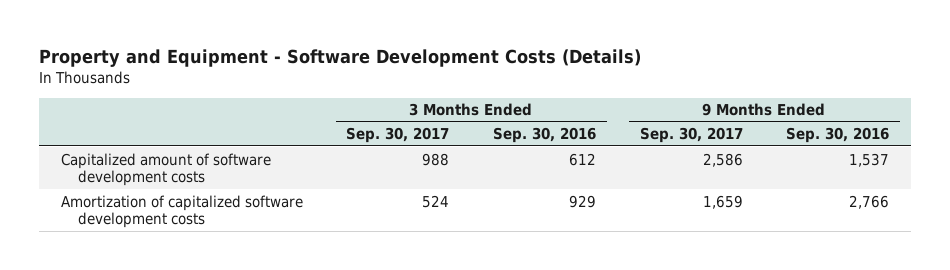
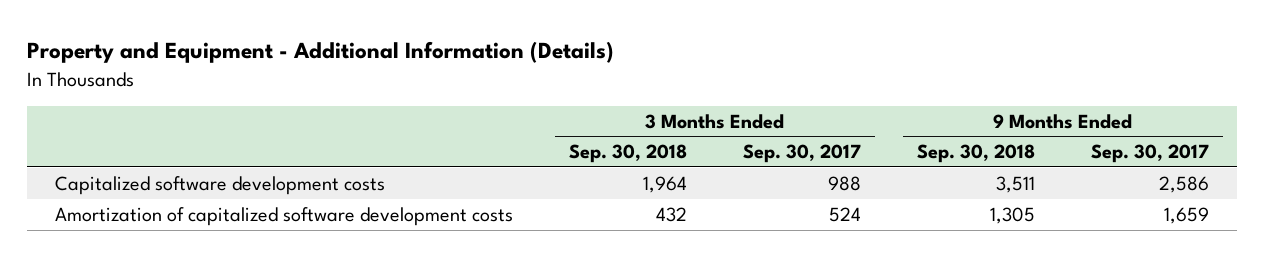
- Property and Equipment - Software Development Costs (Details)
+ Property and Equipment - Additional Information (Details)
- | 3 Months Ended Sep. 30, 2017 | 3 Months Ended Sep. 30, 2016 | 9 Months Ended Sep. 30, 2017 | 9 Months Ended Sep. 30, 2016
+ | 3 Months Ended Sep. 30, 2018 | 3 Months Ended Sep. 30, 2017 | 9 Months Ended Sep. 30, 2018 | 9 Months Ended Sep. 30, 2017
- Capitalized amount of software development costs | 988 | 612 | 2,586 | 1,537
+ Capitalized software development costs | 1,964 | 988 | 3,511 | 2,586

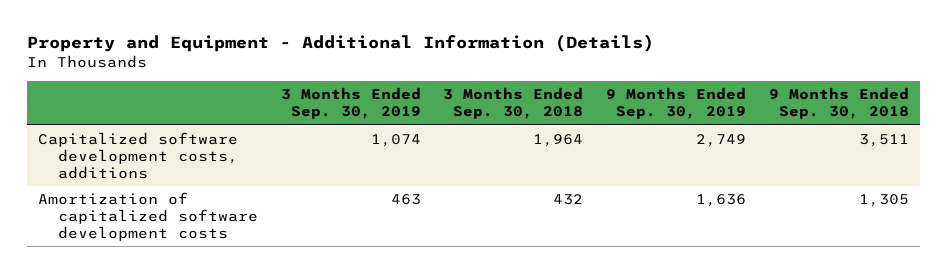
- | 3 Months Ended Sep. 30, 2018 | 3 Months Ended Sep. 30, 2017 | 9 Months Ended Sep. 30, 2018 | 9 Months Ended Sep. 30, 2017
+ | 3 Months Ended Sep. 30, 2019 | 3 Months Ended Sep. 30, 2018 | 9 Months Ended Sep. 30, 2019 | 9 Months Ended Sep. 30, 2018
- Capitalized software development costs | 1,964 | 988 | 3,511 | 2,586
+ Capitalized software development costs, additions | 1,074 | 1,964 | 2,749 | 3,511

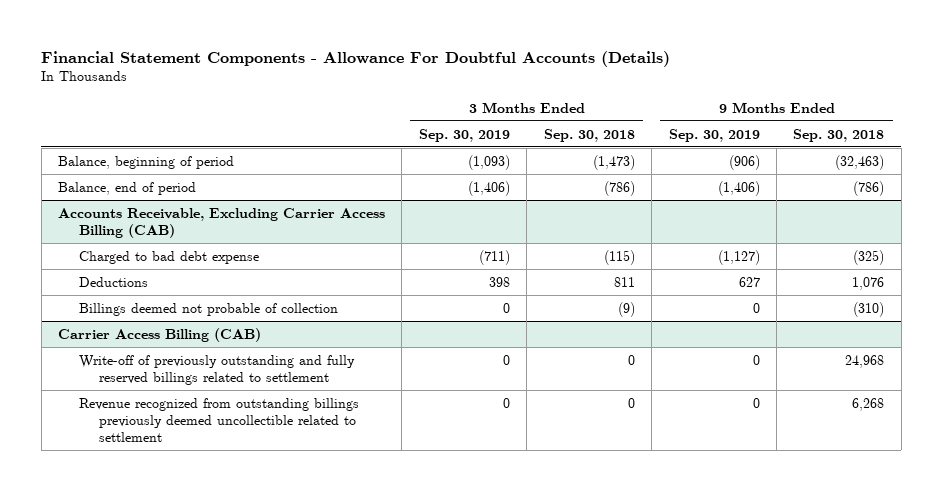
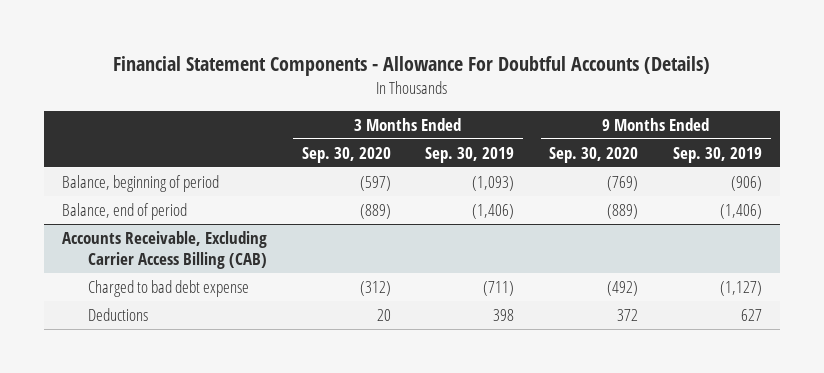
- | 3 Months Ended Sep. 30, 2019 | 3 Months Ended Sep. 30, 2018 | 9 Months Ended Sep. 30, 2019 | 9 Months Ended Sep. 30, 2018
+ | 3 Months Ended Sep. 30, 2020 | 3 Months Ended Sep. 30, 2019 | 9 Months Ended Sep. 30, 2020 | 9 Months Ended Sep. 30, 2019
@ Accounts Receivable, Excluding Carrier Access Billing (CAB)
- Billings deemed not probable of collection | 0 | (9) | 0 | (310)
- Carrier Access Billing (CAB)
- Write-off of previously outstanding and fully reserved billings related to settlement | 0 | 0 | 0 | 24,968
- Revenue recognized from outstanding billings previously deemed uncollectible related to settlement | 0 | 0 | 0 | 6,268

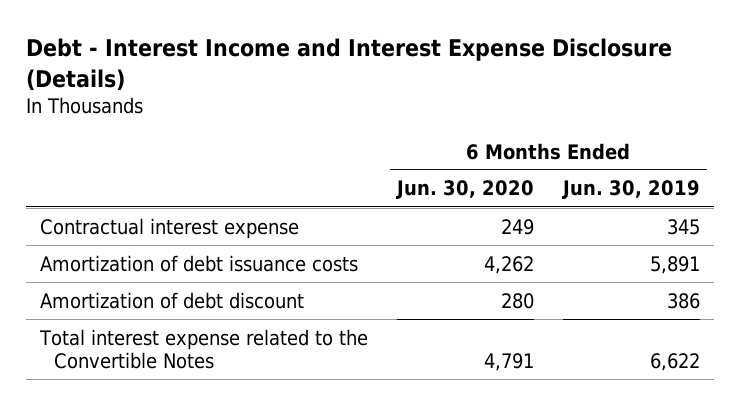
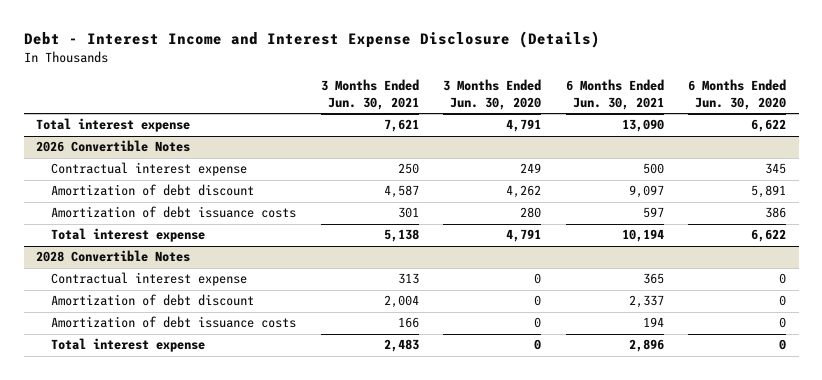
- | 6 Months Ended Jun. 30, 2020 | 6 Months Ended Jun. 30, 2019
+ | 3 Months Ended Jun. 30, 2021 | 3 Months Ended Jun. 30, 2020 | 6 Months Ended Jun. 30, 2021 | 6 Months Ended Jun. 30, 2020
- Contractual interest expense | 249 | 345
- Amortization of debt issuance costs | 4,262 | 5,891
- Amortization of debt discount | 280 | 386
- Total interest expense related to the Convertible Notes | 4,791 | 6,622
+ Total interest expense | 7,621 | 4,791 | 13,090 | 6,622
+ 2026 Convertible Notes
+ Contractual interest expense | 250 | 249 | 500 | 345
+ Amortization of debt discount | 4,587 | 4,262 | 9,097 | 5,891
+ Amortization of debt issuance costs | 301 | 280 | 597 | 386
+ Total interest expense | 5,138 | 4,791 | 10,194 | 6,622
+ 2028 Convertible Notes
+ Contractual interest expense | 313 | 0 | 365 | 0
+ Amortization of debt discount | 2,004 | 0 | 2,337 | 0
+ Amortization of debt issuance costs | 166 | 0 | 194 | 0
+ Total interest expense | 2,483 | 0 | 2,896 | 0

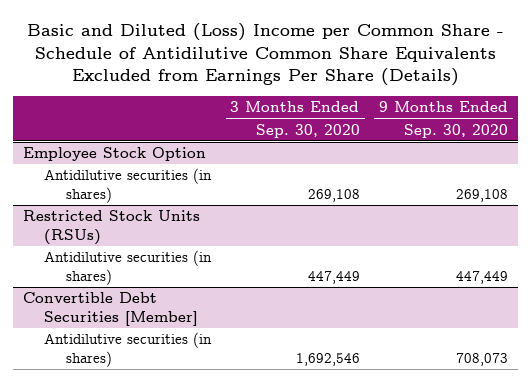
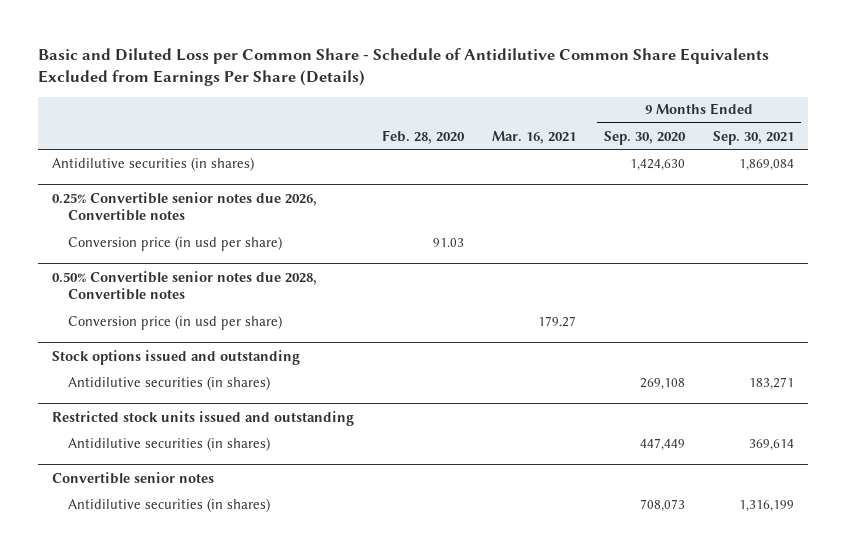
- Basic and Diluted (Loss) Income per Common Share - Schedule of Antidilutive Common Share Equivalents Excluded from Earnings Per Share (Details)
+ Basic and Diluted Loss per Common Share - Schedule of Antidilutive Common Share Equivalents Excluded from Earnings Per Share (Details)
- | 3 Months Ended Sep. 30, 2020 | 9 Months Ended Sep. 30, 2020
+ | Feb. 28, 2020 | Mar. 16, 2021 | 9 Months Ended Sep. 30, 2020 | 9 Months Ended Sep. 30, 2021
- Employee Stock Option
+ Antidilutive securities (in shares) | | | 1,424,630 | 1,869,084
+ 0.25% Convertible senior notes due 2026, Convertible notes
+ Conversion price (in usd per share) | 91.03 | | |
+ 0.50% Convertible senior notes due 2028, Convertible notes
+ Conversion price (in usd per share) | | 179.27 | |
+ Stock options issued and outstanding
- Restricted Stock Units (RSUs)
+ Restricted stock units issued and outstanding
- Convertible Debt Securities [Member]
+ Convertible senior notes

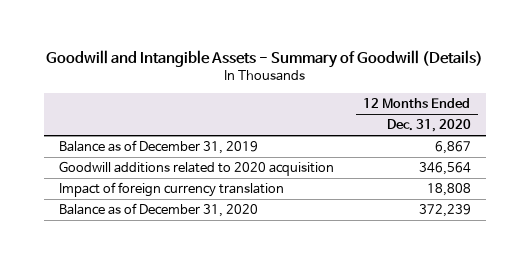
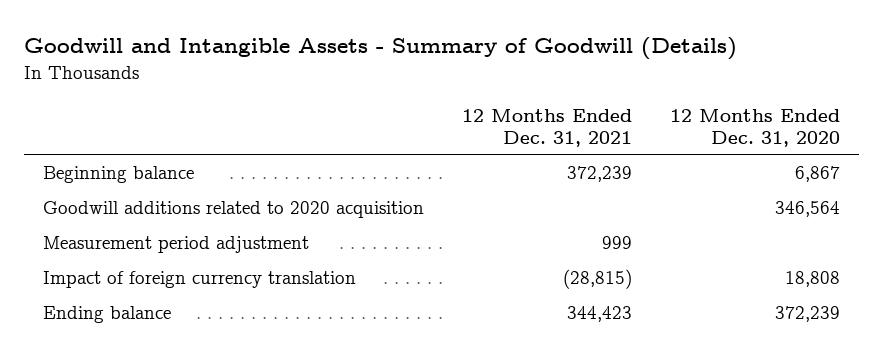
- | 12 Months Ended Dec. 31, 2020
+ | 12 Months Ended Dec. 31, 2021 | 12 Months Ended Dec. 31, 2020
- Balance as of December 31, 2019 | 6,867
+ Beginning balance | 372,239 | 6,867
+ Measurement period adjustment | 999 |
- Balance as of December 31, 2020 | 372,239
+ Ending balance | 344,423 | 372,239

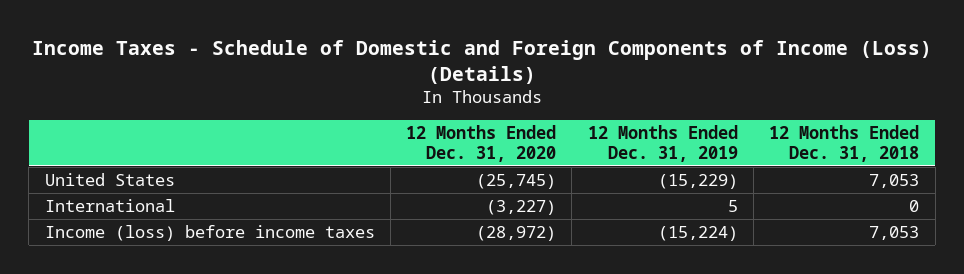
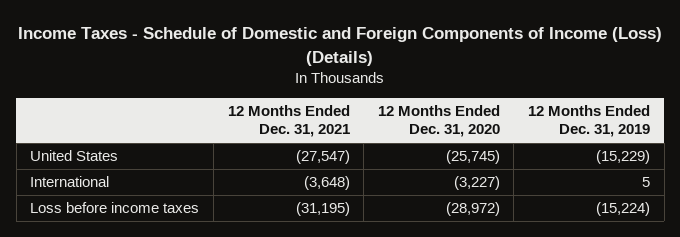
- | 12 Months Ended Dec. 31, 2020 | 12 Months Ended Dec. 31, 2019 | 12 Months Ended Dec. 31, 2018
+ | 12 Months Ended Dec. 31, 2021 | 12 Months Ended Dec. 31, 2020 | 12 Months Ended Dec. 31, 2019
- Income (loss) before income taxes | (28,972) | (15,224) | 7,053
+ Loss before income taxes | (31,195) | (28,972) | (15,224)

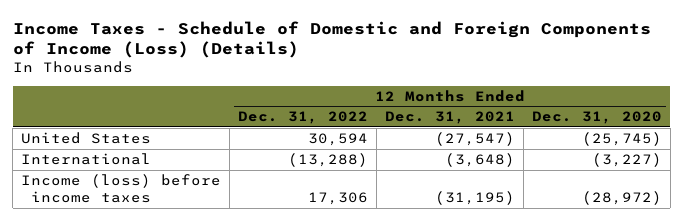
- | 12 Months Ended Dec. 31, 2021 | 12 Months Ended Dec. 31, 2020 | 12 Months Ended Dec. 31, 2019
+ | 12 Months Ended Dec. 31, 2022 | 12 Months Ended Dec. 31, 2021 | 12 Months Ended Dec. 31, 2020
- Loss before income taxes | (31,195) | (28,972) | (15,224)
+ Income (loss) before income taxes | 17,306 | (31,195) | (28,972)

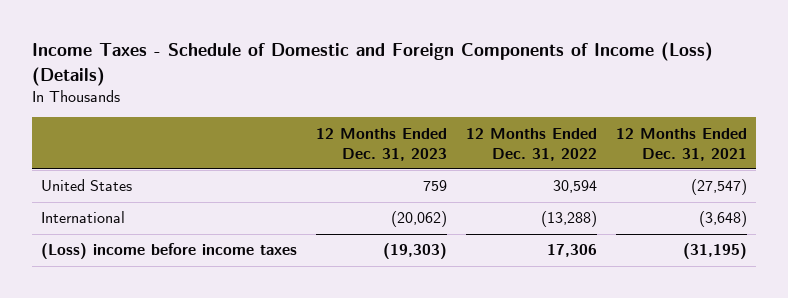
- | 12 Months Ended Dec. 31, 2022 | 12 Months Ended Dec. 31, 2021 | 12 Months Ended Dec. 31, 2020
+ | 12 Months Ended Dec. 31, 2023 | 12 Months Ended Dec. 31, 2022 | 12 Months Ended Dec. 31, 2021
- Income (loss) before income taxes | 17,306 | (31,195) | (28,972)
+ (Loss) income before income taxes | (19,303) | 17,306 | (31,195)

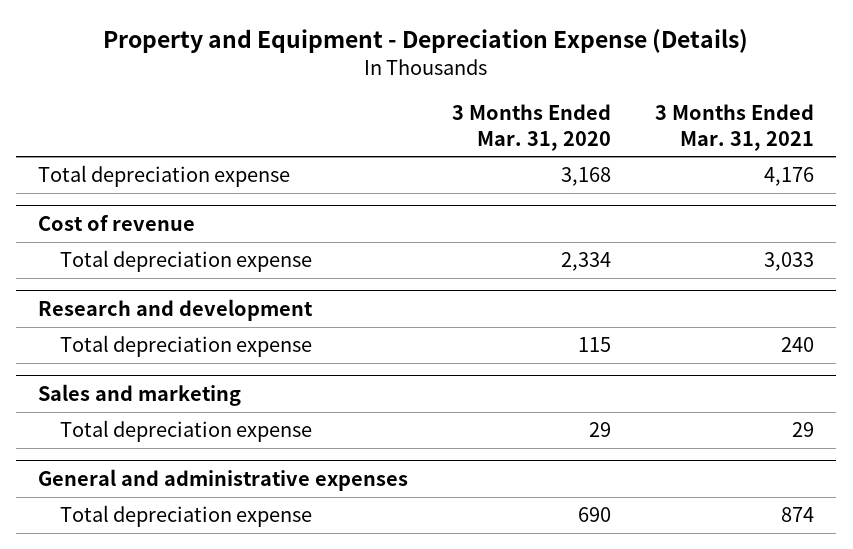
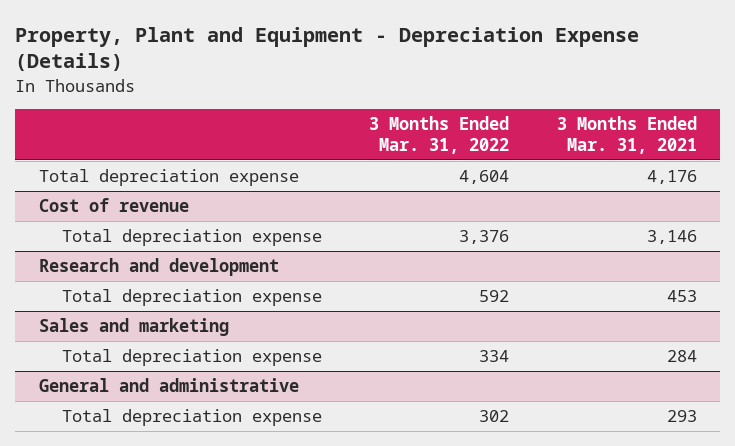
- Property and Equipment - Depreciation Expense (Details)
+ Property, Plant and Equipment - Depreciation Expense (Details)
- | 3 Months Ended Mar. 31, 2020 | 3 Months Ended Mar. 31, 2021
+ | 3 Months Ended Mar. 31, 2022 | 3 Months Ended Mar. 31, 2021
@ Cost of revenue
- Total depreciation expense | 2,334 | 3,033
+ Total depreciation expense | 3,376 | 3,146
@ Research and development
- Total depreciation expense | 115 | 240
+ Total depreciation expense | 592 | 453
@ Sales and marketing
- Total depreciation expense | 29 | 29
- General and administrative expenses
- Total depreciation expense | 690 | 874
@ Sales and marketing
+ Total depreciation expense | 334 | 284
+ General and administrative
+ Total depreciation expense | 302 | 293

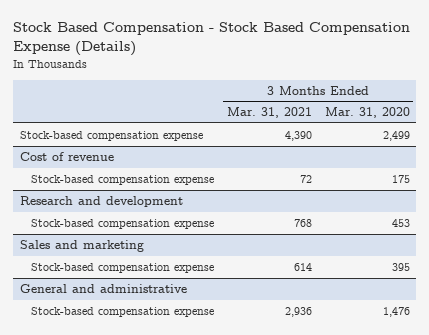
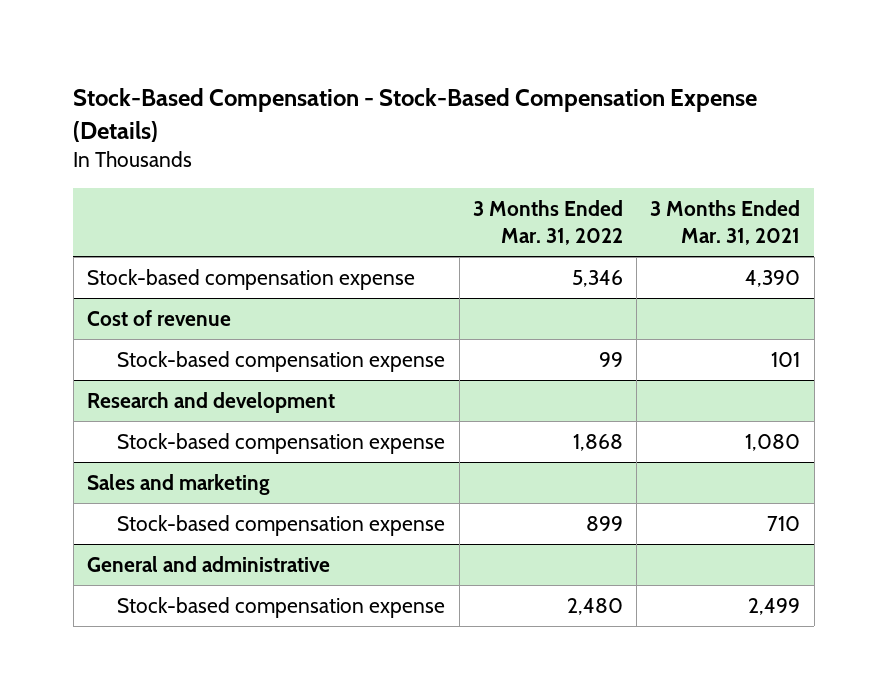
- Stock Based Compensation - Stock Based Compensation Expense (Details)
+ Stock-Based Compensation - Stock-Based Compensation Expense (Details)
- | 3 Months Ended Mar. 31, 2021 | 3 Months Ended Mar. 31, 2020
+ | 3 Months Ended Mar. 31, 2022 | 3 Months Ended Mar. 31, 2021
@ Cost of revenue
- Stock-based compensation expense | 72 | 175
+ Stock-based compensation expense | 99 | 101
@ Research and development
- Stock-based compensation expense | 768 | 453
+ Stock-based compensation expense | 1,868 | 1,080
@ Sales and marketing
- Stock-based compensation expense | 614 | 395
+ Stock-based compensation expense | 899 | 710
@ General and administrative
- Stock-based compensation expense | 2,936 | 1,476
+ Stock-based compensation expense | 2,480 | 2,499

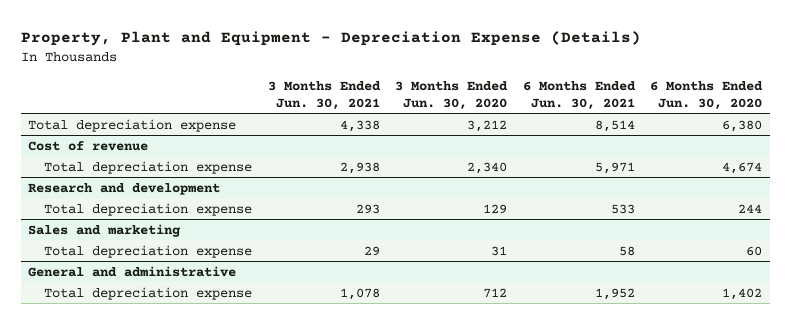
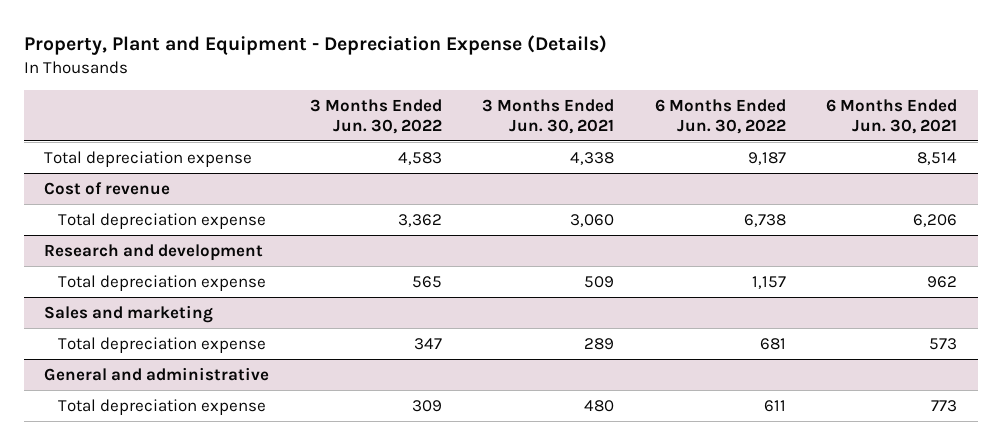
- | 3 Months Ended Jun. 30, 2021 | 3 Months Ended Jun. 30, 2020 | 6 Months Ended Jun. 30, 2021 | 6 Months Ended Jun. 30, 2020
+ | 3 Months Ended Jun. 30, 2022 | 3 Months Ended Jun. 30, 2021 | 6 Months Ended Jun. 30, 2022 | 6 Months Ended Jun. 30, 2021
@ Cost of revenue
- Total depreciation expense | 2,938 | 2,340 | 5,971 | 4,674
+ Total depreciation expense | 3,362 | 3,060 | 6,738 | 6,206
@ Research and development
- Total depreciation expense | 293 | 129 | 533 | 244
+ Total depreciation expense | 565 | 509 | 1,157 | 962
@ Sales and marketing
- Total depreciation expense | 29 | 31 | 58 | 60
+ Total depreciation expense | 347 | 289 | 681 | 573
@ General and administrative
- Total depreciation expense | 1,078 | 712 | 1,952 | 1,402
+ Total depreciation expense | 309 | 480 | 611 | 773

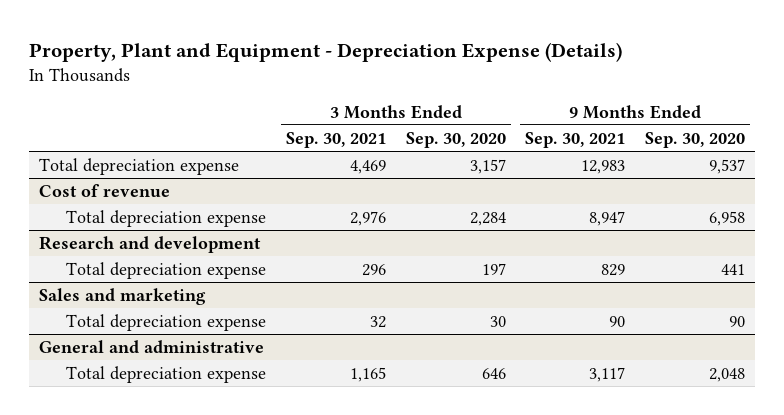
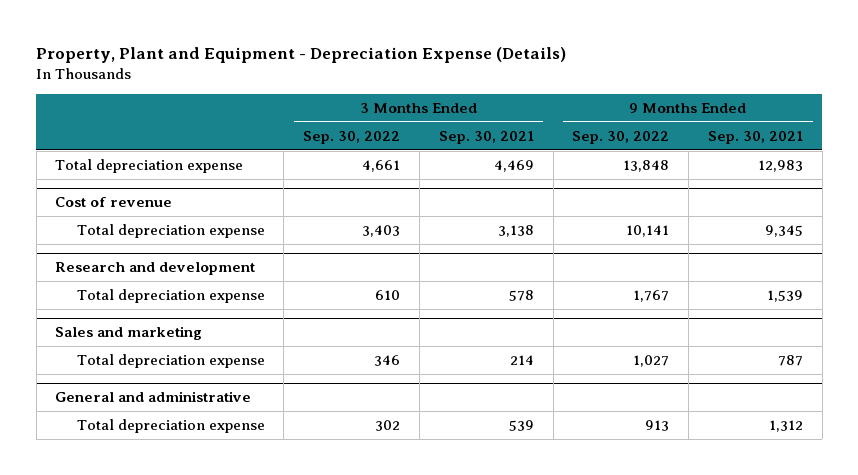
- | 3 Months Ended Sep. 30, 2021 | 3 Months Ended Sep. 30, 2020 | 9 Months Ended Sep. 30, 2021 | 9 Months Ended Sep. 30, 2020
+ | 3 Months Ended Sep. 30, 2022 | 3 Months Ended Sep. 30, 2021 | 9 Months Ended Sep. 30, 2022 | 9 Months Ended Sep. 30, 2021
@ Cost of revenue
- Total depreciation expense | 2,976 | 2,284 | 8,947 | 6,958
+ Total depreciation expense | 3,403 | 3,138 | 10,141 | 9,345
@ Research and development
- Total depreciation expense | 296 | 197 | 829 | 441
+ Total depreciation expense | 610 | 578 | 1,767 | 1,539
@ Sales and marketing
- Total depreciation expense | 32 | 30 | 90 | 90
+ Total depreciation expense | 346 | 214 | 1,027 | 787
@ General and administrative
- Total depreciation expense | 1,165 | 646 | 3,117 | 2,048
+ Total depreciation expense | 302 | 539 | 913 | 1,312

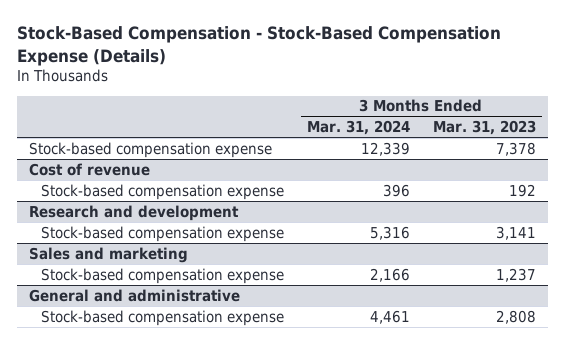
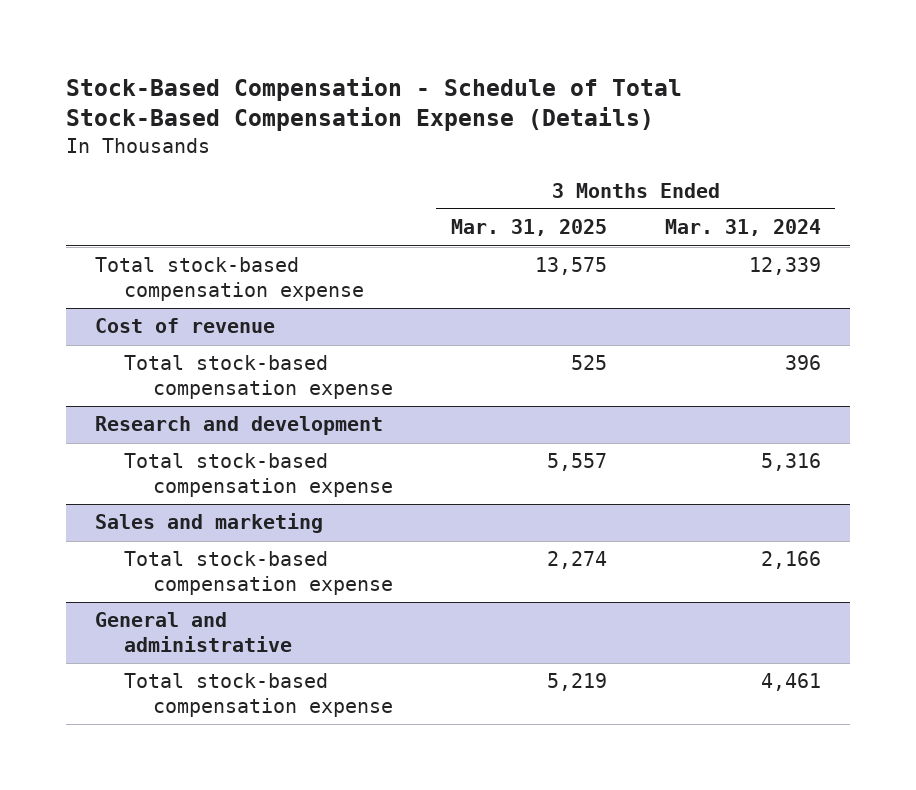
- Stock-Based Compensation - Stock-Based Compensation Expense (Details)
+ Stock-Based Compensation - Schedule of Total Stock-Based Compensation Expense (Details)
- | 3 Months Ended Mar. 31, 2024 | 3 Months Ended Mar. 31, 2023
+ | 3 Months Ended Mar. 31, 2025 | 3 Months Ended Mar. 31, 2024
- Stock-based compensation expense | 12,339 | 7,378
+ Total stock-based compensation expense | 13,575 | 12,339
@ Cost of revenue
- Stock-based compensation expense | 396 | 192
+ Total stock-based compensation expense | 525 | 396
@ Research and development
- Stock-based compensation expense | 5,316 | 3,141
+ Total stock-based compensation expense | 5,557 | 5,316
@ Sales and marketing
- Stock-based compensation expense | 2,166 | 1,237
+ Total stock-based compensation expense | 2,274 | 2,166
@ General and administrative
- Stock-based compensation expense | 4,461 | 2,808
+ Total stock-based compensation expense | 5,219 | 4,461

